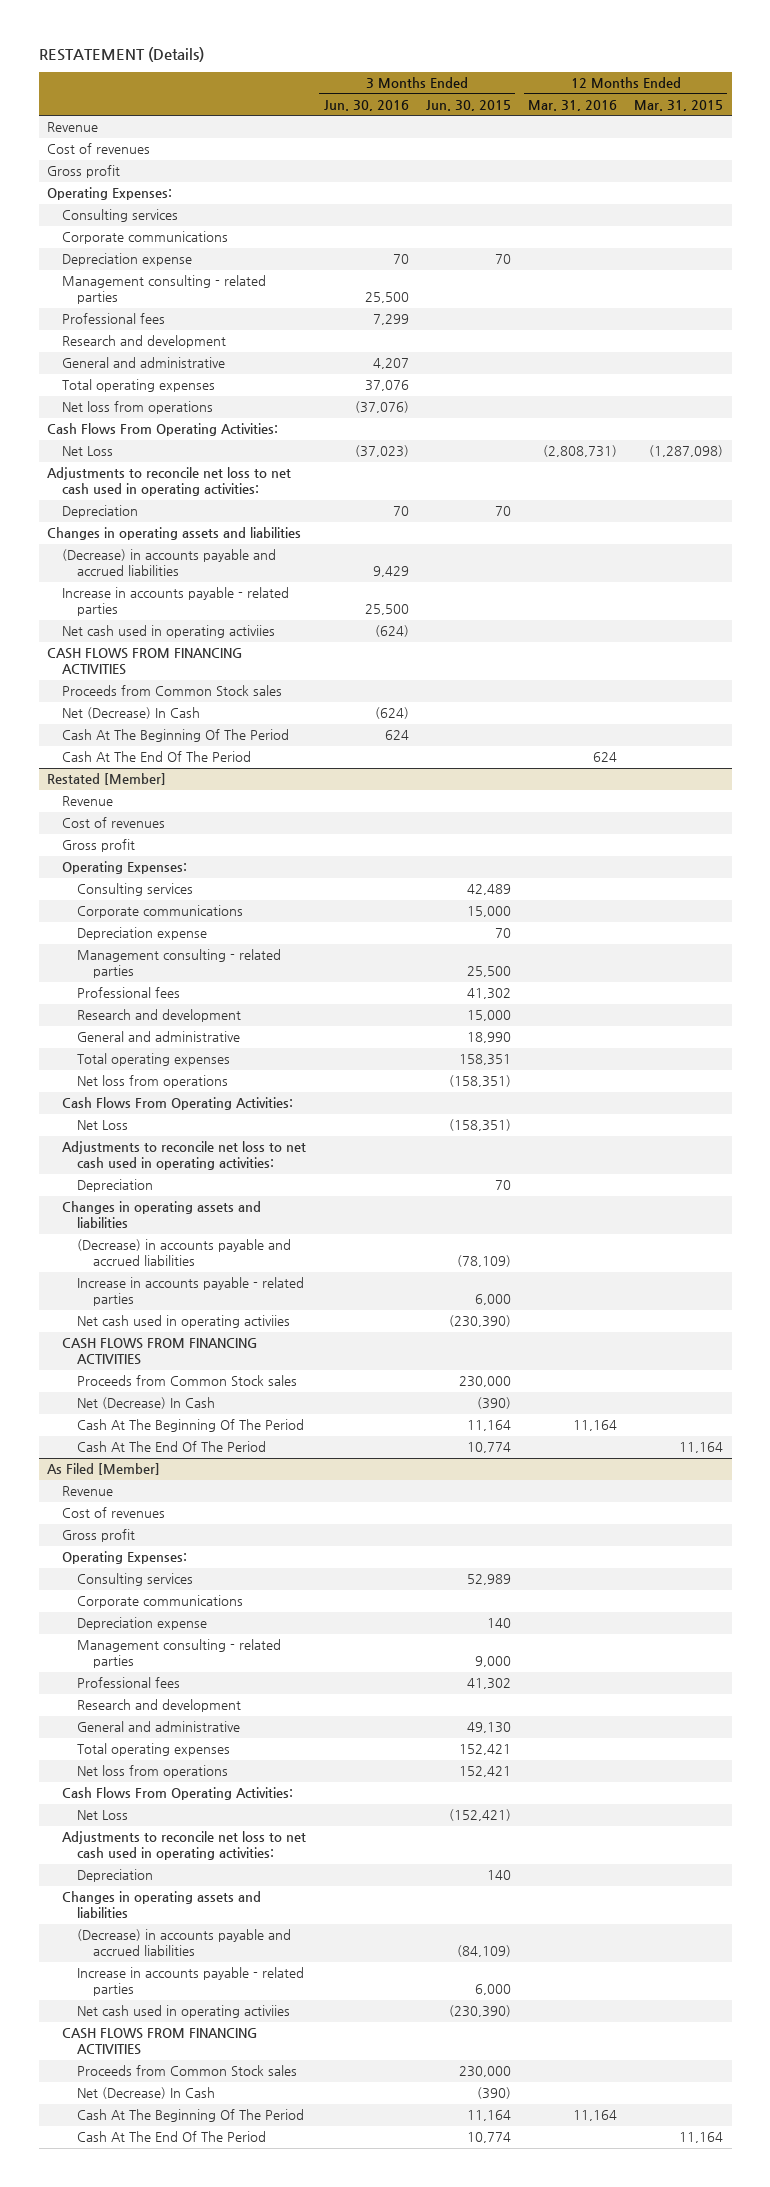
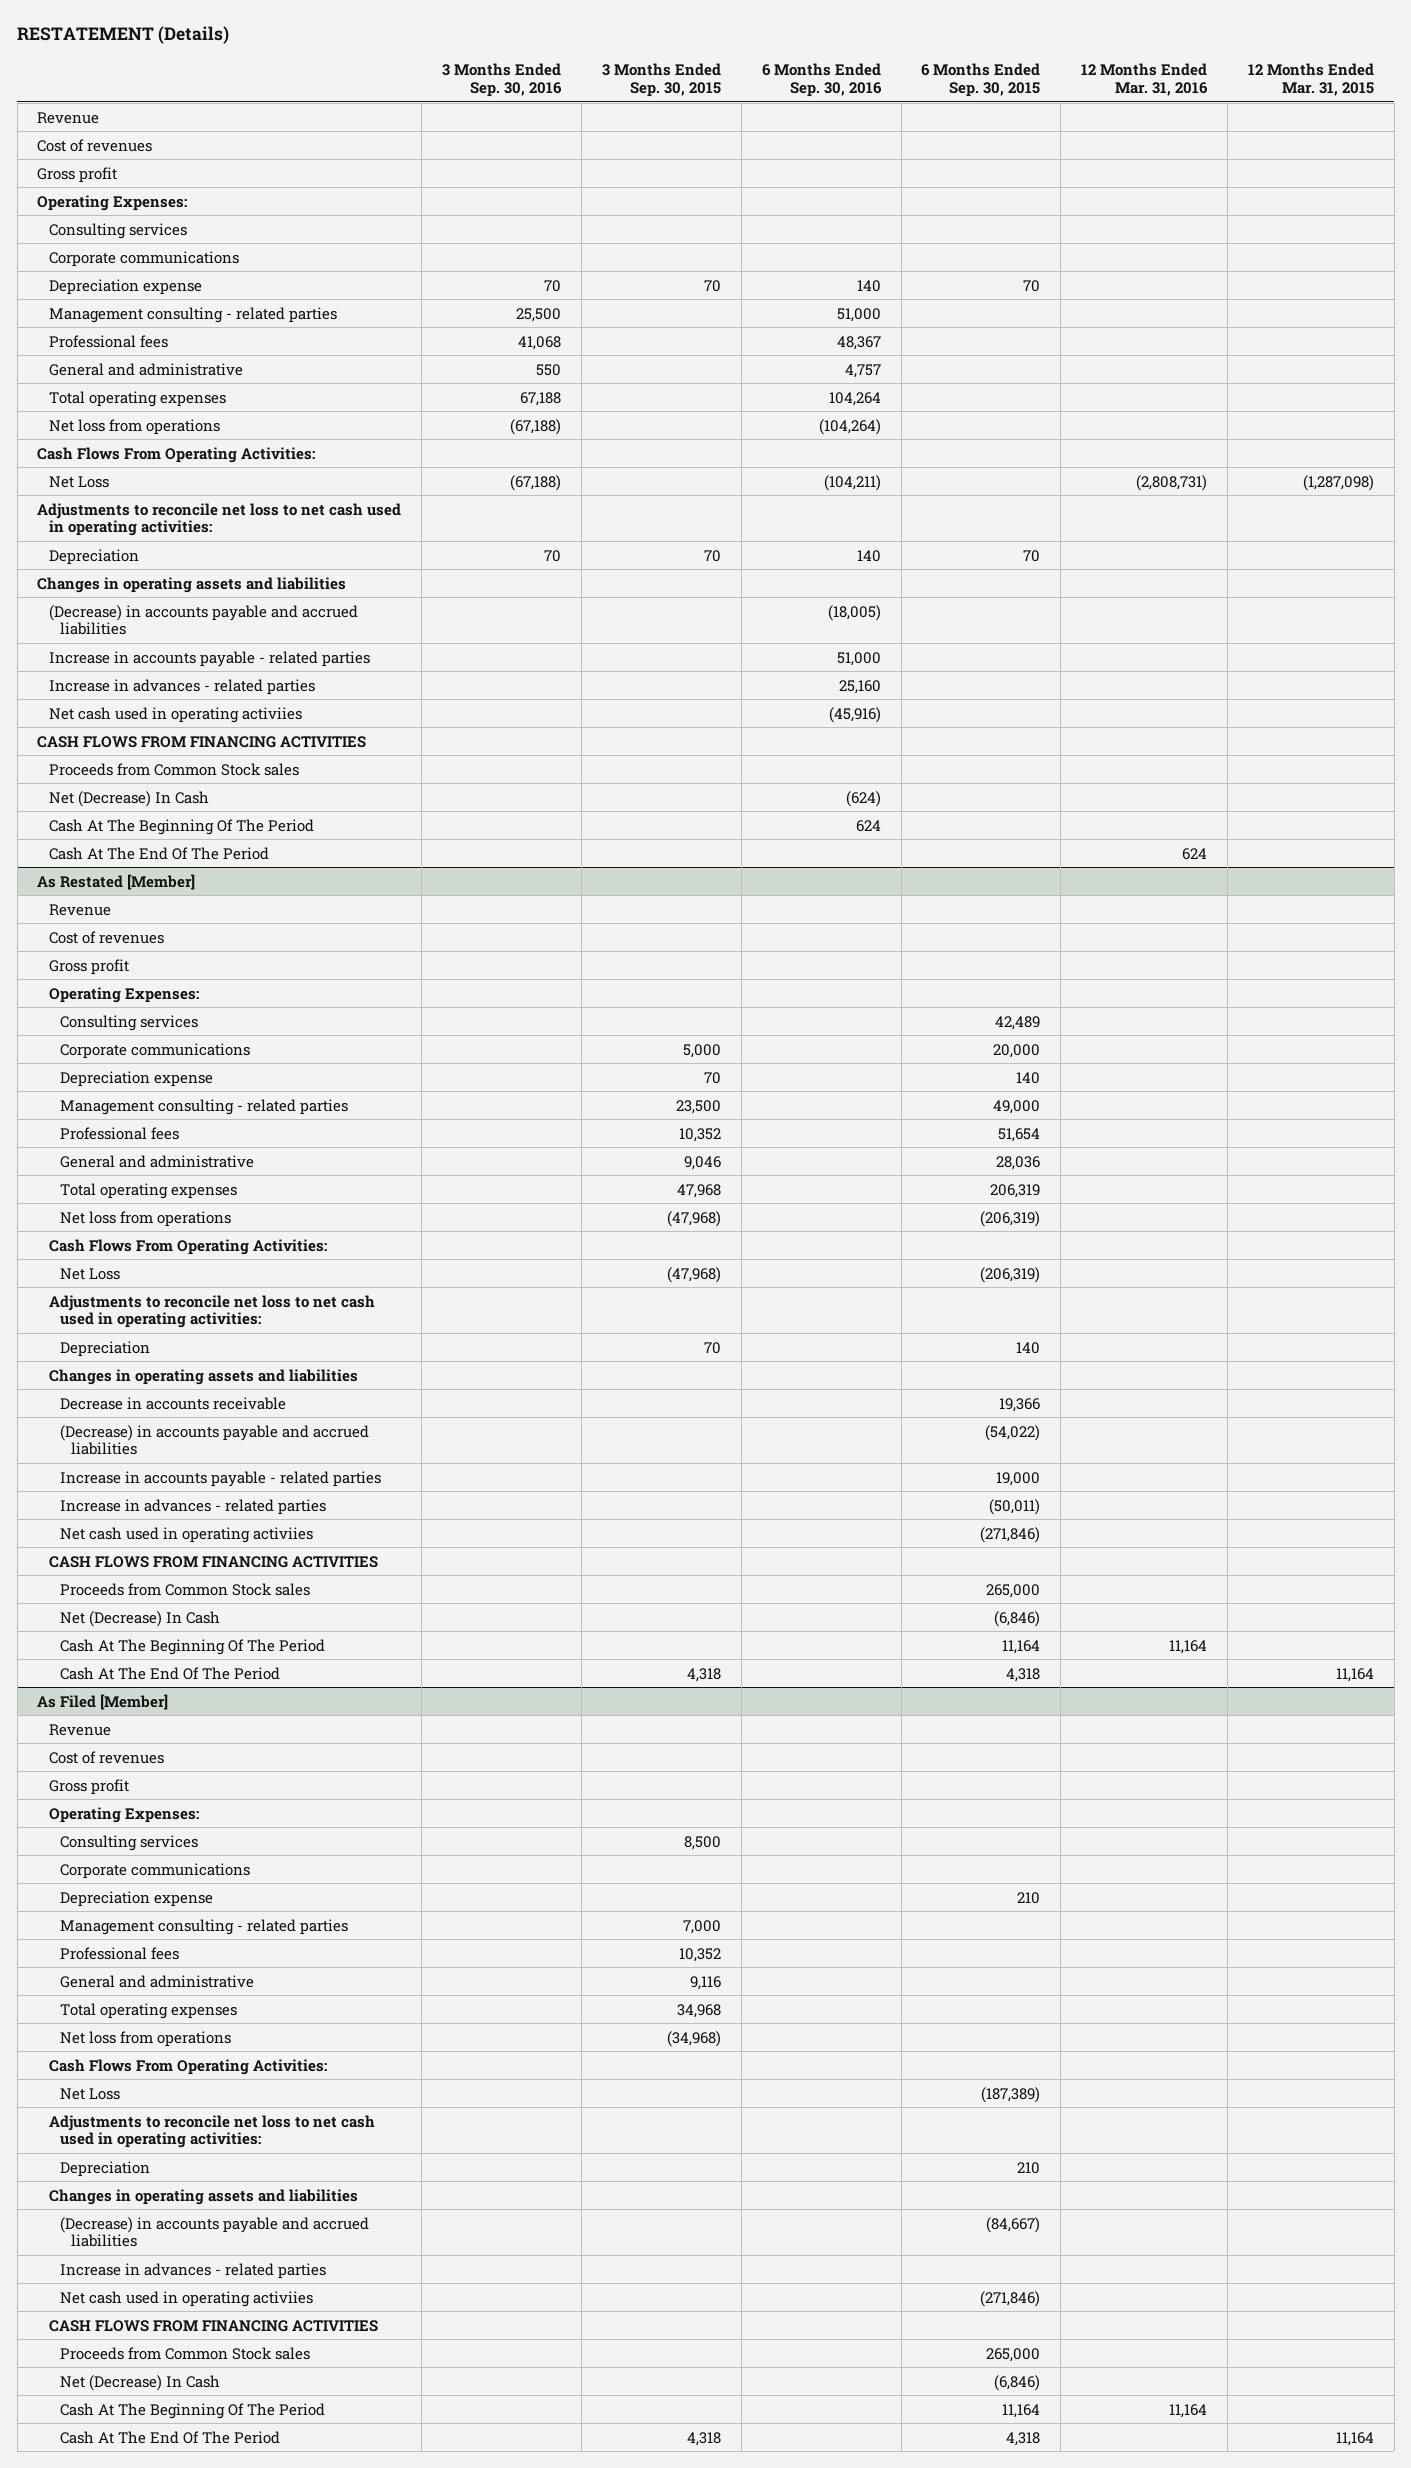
- | 3 Months Ended Jun. 30, 2016 | 3 Months Ended Jun. 30, 2015 | 12 Months Ended Mar. 31, 2016 | 12 Months Ended Mar. 31, 2015
+ | 3 Months Ended Sep. 30, 2016 | 3 Months Ended Sep. 30, 2015 | 6 Months Ended Sep. 30, 2016 | 6 Months Ended Sep. 30, 2015 | 12 Months Ended Mar. 31, 2016 | 12 Months Ended Mar. 31, 2015
- Research and development
+ Increase in advances - related parties | | | 25,160 | | |
- Restated [Member]
+ As Restated [Member]
- Research and development | | 15,000 | |
+ Decrease in accounts receivable | | | | 19,366 | |
+ Increase in advances - related parties | | | | (50,011) | |
@ As Filed [Member]
- Research and development
- Increase in accounts payable - related parties | | 6,000 | |
+ Increase in advances - related parties

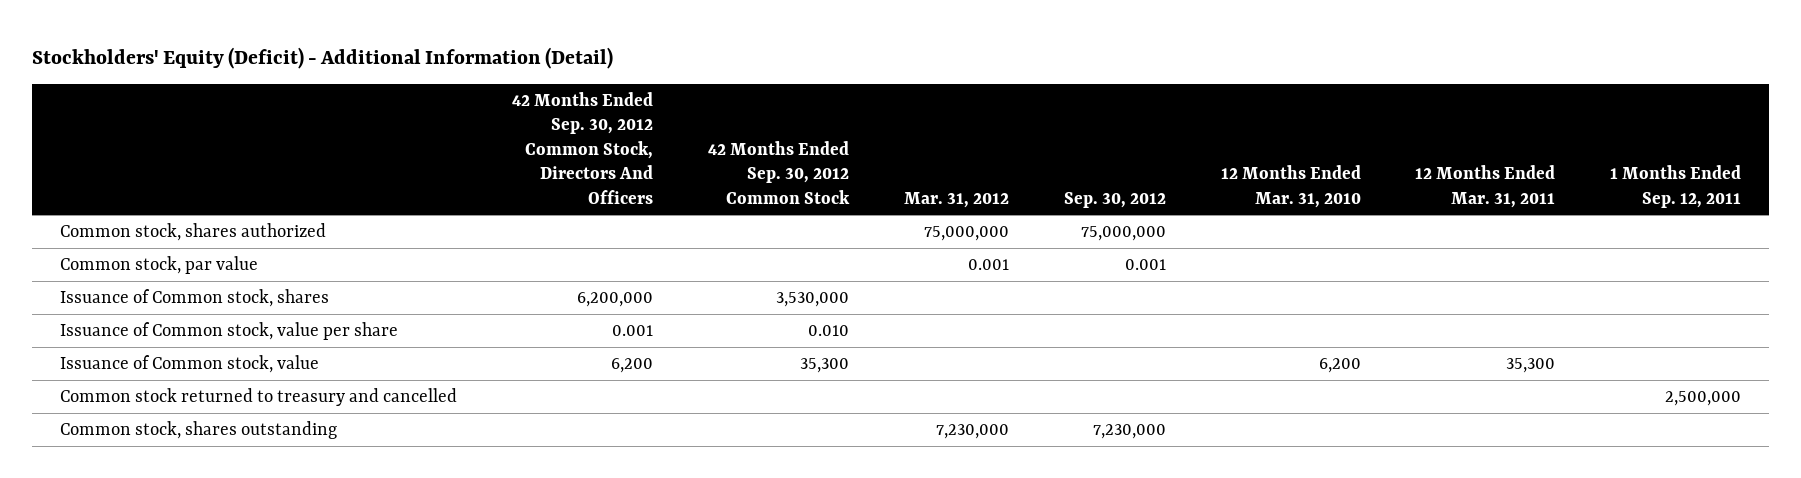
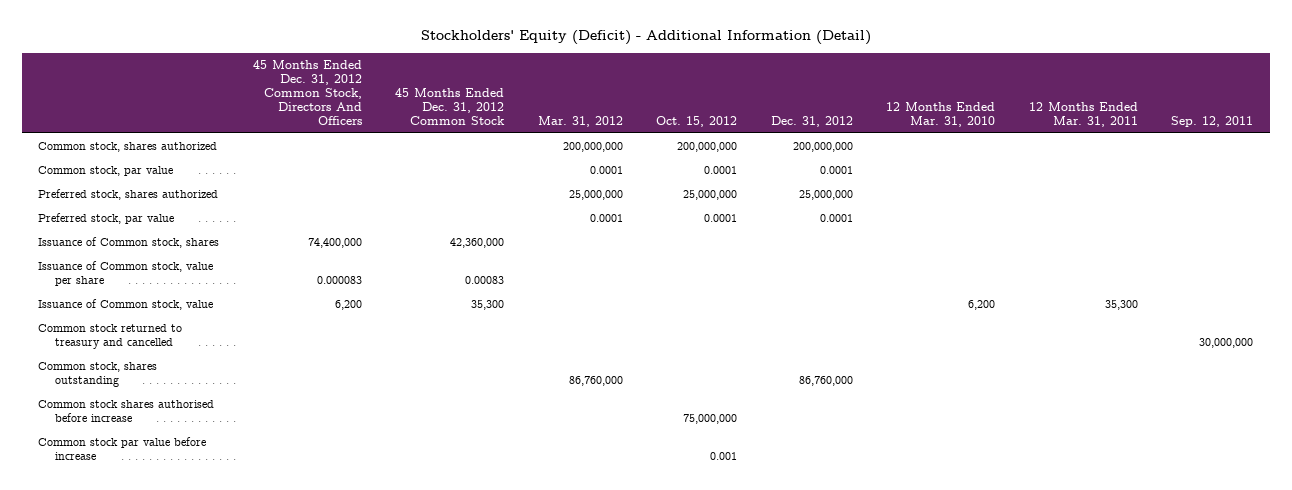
- | 42 Months Ended Sep. 30, 2012 Common Stock, Directors And Officers | 42 Months Ended Sep. 30, 2012 Common Stock | Mar. 31, 2012 | Sep. 30, 2012 | 12 Months Ended Mar. 31, 2010 | 12 Months Ended Mar. 31, 2011 | 1 Months Ended Sep. 12, 2011
+ | 45 Months Ended Dec. 31, 2012 Common Stock, Directors And Officers | 45 Months Ended Dec. 31, 2012 Common Stock | Mar. 31, 2012 | Oct. 15, 2012 | Dec. 31, 2012 | 12 Months Ended Mar. 31, 2010 | 12 Months Ended Mar. 31, 2011 | Sep. 12, 2011
- Common stock, shares authorized | | | 75,000,000 | 75,000,000 | | |
- Common stock, par value | | | 0.001 | 0.001 | | |
+ Common stock, shares authorized | | | 200,000,000 | 200,000,000 | 200,000,000 | | |
+ Common stock, par value | | | 0.0001 | 0.0001 | 0.0001 | | |
+ Preferred stock, shares authorized | | | 25,000,000 | 25,000,000 | 25,000,000 | | |
+ Preferred stock, par value | | | 0.0001 | 0.0001 | 0.0001 | | |
- Common stock, shares outstanding | | | 7,230,000 | 7,230,000 | | |
+ Common stock, shares outstanding | | | 86,760,000 | | 86,760,000 | | |
+ Common stock shares authorised before increase | | | | 75,000,000 | | | |
+ Common stock par value before increase | | | | 0.001 | | | |

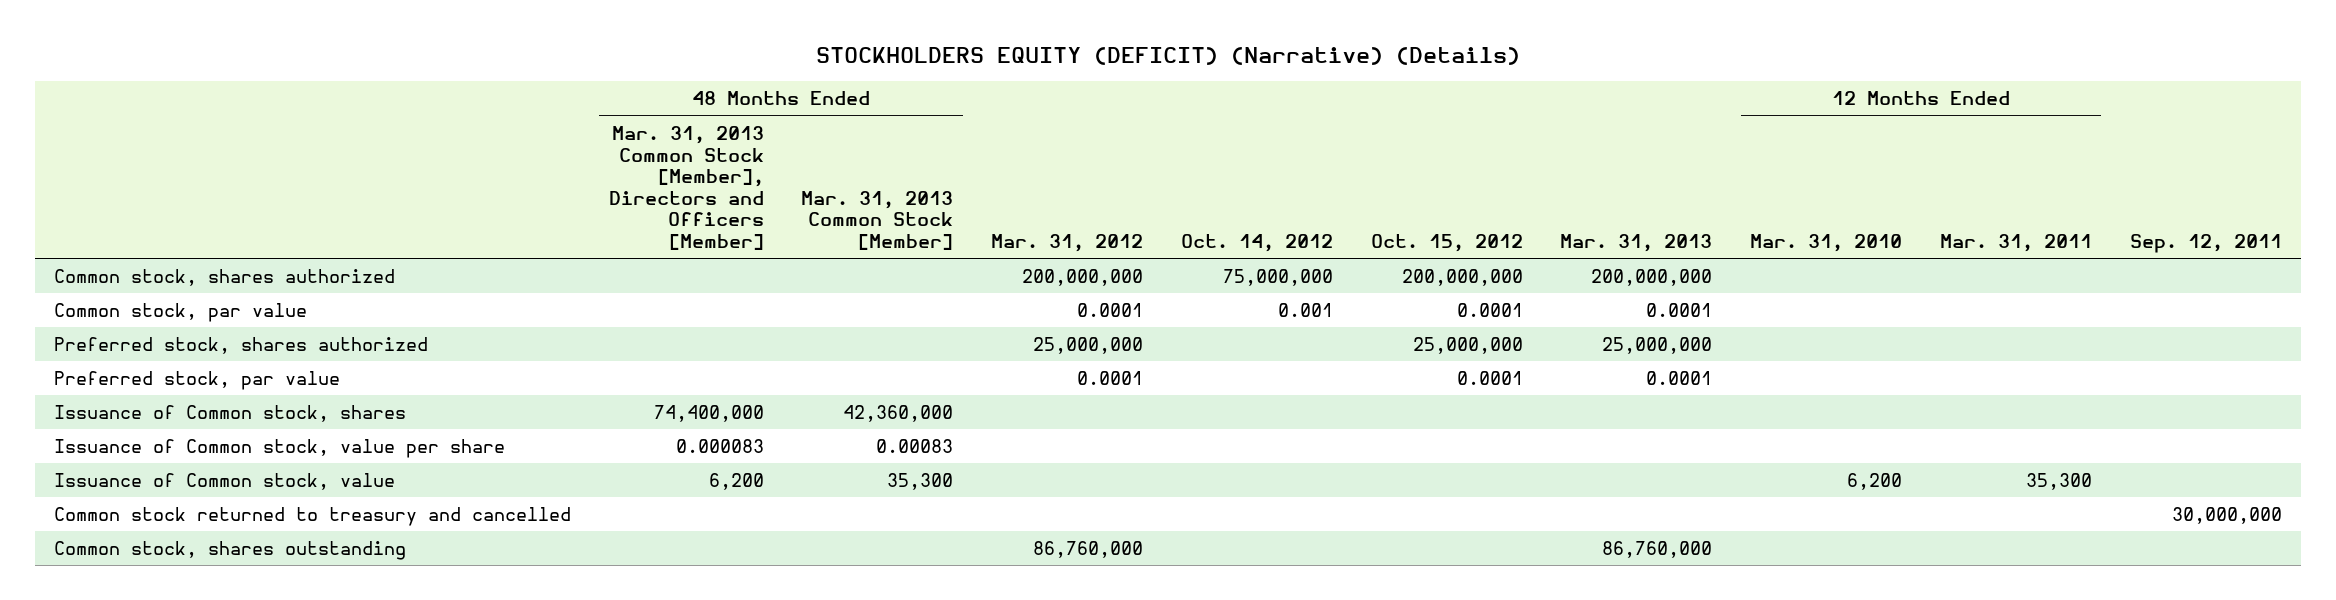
- Stockholders' Equity (Deficit) - Additional Information (Detail)
+ STOCKHOLDERS EQUITY (DEFICIT) (Narrative) (Details)
- | 45 Months Ended Dec. 31, 2012 Common Stock, Directors And Officers | 45 Months Ended Dec. 31, 2012 Common Stock | Mar. 31, 2012 | Oct. 15, 2012 | Dec. 31, 2012 | 12 Months Ended Mar. 31, 2010 | 12 Months Ended Mar. 31, 2011 | Sep. 12, 2011
+ | 48 Months Ended Mar. 31, 2013 Common Stock [Member], Directors and Officers [Member] | 48 Months Ended Mar. 31, 2013 Common Stock [Member] | Mar. 31, 2012 | Oct. 14, 2012 | Oct. 15, 2012 | Mar. 31, 2013 | 12 Months Ended Mar. 31, 2010 | 12 Months Ended Mar. 31, 2011 | Sep. 12, 2011
- Common stock shares authorised before increase | | | | 75,000,000 | | | |
- Common stock par value before increase | | | | 0.001 | | | |

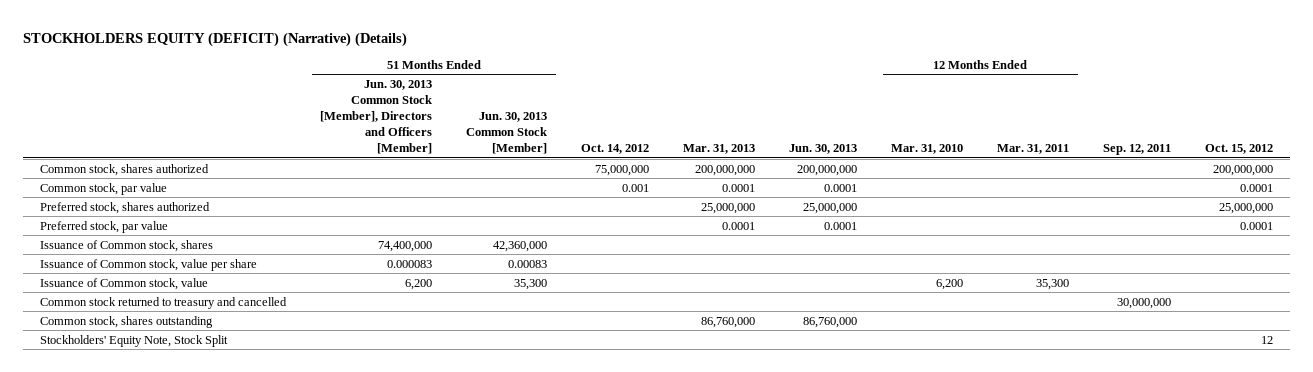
- | 48 Months Ended Mar. 31, 2013 Common Stock [Member], Directors and Officers [Member] | 48 Months Ended Mar. 31, 2013 Common Stock [Member] | Mar. 31, 2012 | Oct. 14, 2012 | Oct. 15, 2012 | Mar. 31, 2013 | 12 Months Ended Mar. 31, 2010 | 12 Months Ended Mar. 31, 2011 | Sep. 12, 2011
+ | 51 Months Ended Jun. 30, 2013 Common Stock [Member], Directors and Officers [Member] | 51 Months Ended Jun. 30, 2013 Common Stock [Member] | Oct. 14, 2012 | Mar. 31, 2013 | Jun. 30, 2013 | 12 Months Ended Mar. 31, 2010 | 12 Months Ended Mar. 31, 2011 | Sep. 12, 2011 | Oct. 15, 2012
+ Stockholders' Equity Note, Stock Split | | | | | | | | | 12

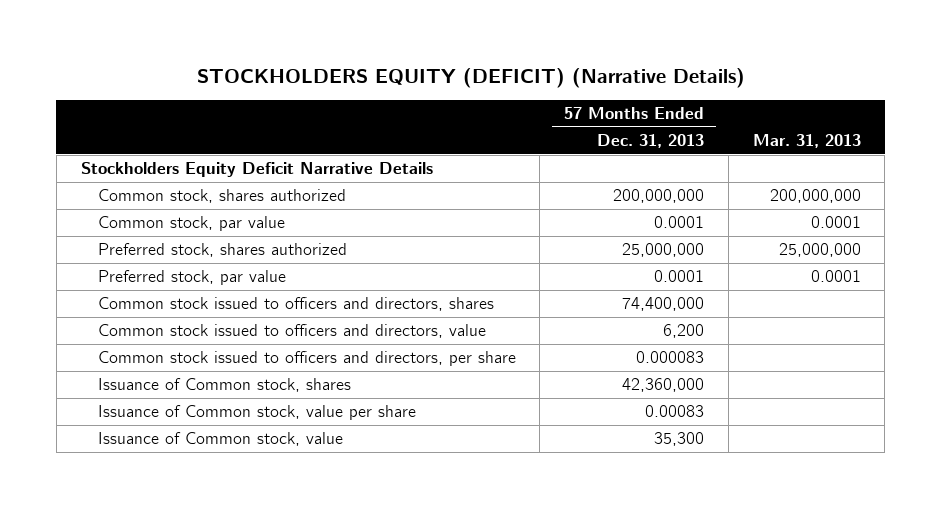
- STOCKHOLDERS EQUITY (DEFICIT) (Narrative) (Details)
+ STOCKHOLDERS EQUITY (DEFICIT) (Narrative Details)
- | 51 Months Ended Jun. 30, 2013 Common Stock [Member], Directors and Officers [Member] | 51 Months Ended Jun. 30, 2013 Common Stock [Member] | Oct. 14, 2012 | Mar. 31, 2013 | Jun. 30, 2013 | 12 Months Ended Mar. 31, 2010 | 12 Months Ended Mar. 31, 2011 | Sep. 12, 2011 | Oct. 15, 2012
+ | 57 Months Ended Dec. 31, 2013 | Mar. 31, 2013
+ Stockholders Equity Deficit Narrative Details
+ Common stock issued to officers and directors, shares | 74,400,000 |
+ Common stock issued to officers and directors, value | 6,200 |
+ Common stock issued to officers and directors, per share | 0.000083 |
- Common stock returned to treasury and cancelled | | | | | | | | 30,000,000 |
- Common stock, shares outstanding | | | | 86,760,000 | 86,760,000 | | | |
- Stockholders' Equity Note, Stock Split | | | | | | | | | 12

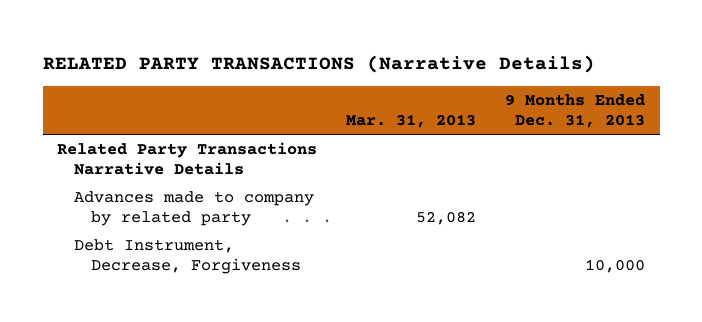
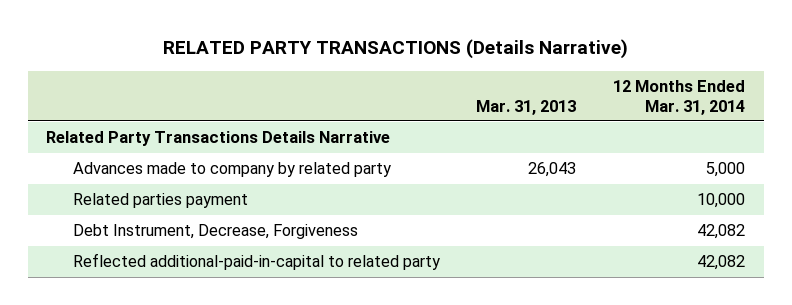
- RELATED PARTY TRANSACTIONS (Narrative Details)
+ RELATED PARTY TRANSACTIONS (Details Narrative)
- | Mar. 31, 2013 | 9 Months Ended Dec. 31, 2013
+ | Mar. 31, 2013 | 12 Months Ended Mar. 31, 2014
- Related Party Transactions Narrative Details
- Advances made to company by related party | 52,082 |
+ Related Party Transactions Details Narrative
+ Advances made to company by related party | 26,043 | 5,000
+ Related parties payment | | 10,000
+ Reflected additional-paid-in-capital to related party | | 42,082

